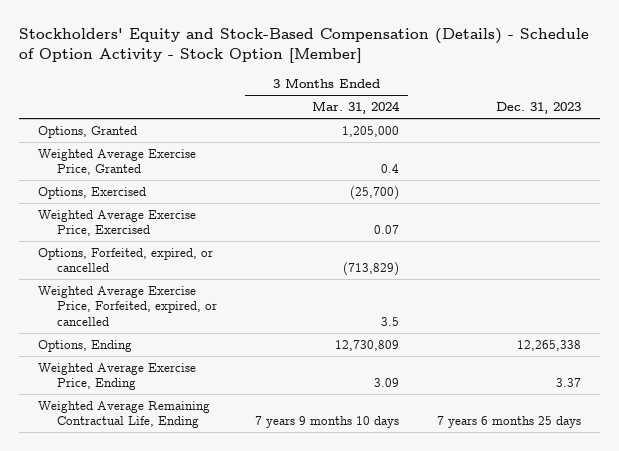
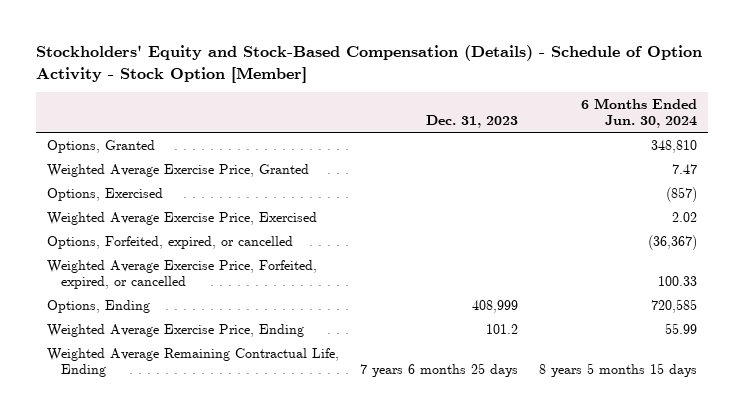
- | 3 Months Ended Mar. 31, 2024 | Dec. 31, 2023
+ | Dec. 31, 2023 | 6 Months Ended Jun. 30, 2024
- Options, Ending | 12,730,809 | 12,265,338
- Weighted Average Exercise Price, Ending | 3.09 | 3.37
+ Options, Ending | 408,999 | 720,585
+ Weighted Average Exercise Price, Ending | 101.2 | 55.99

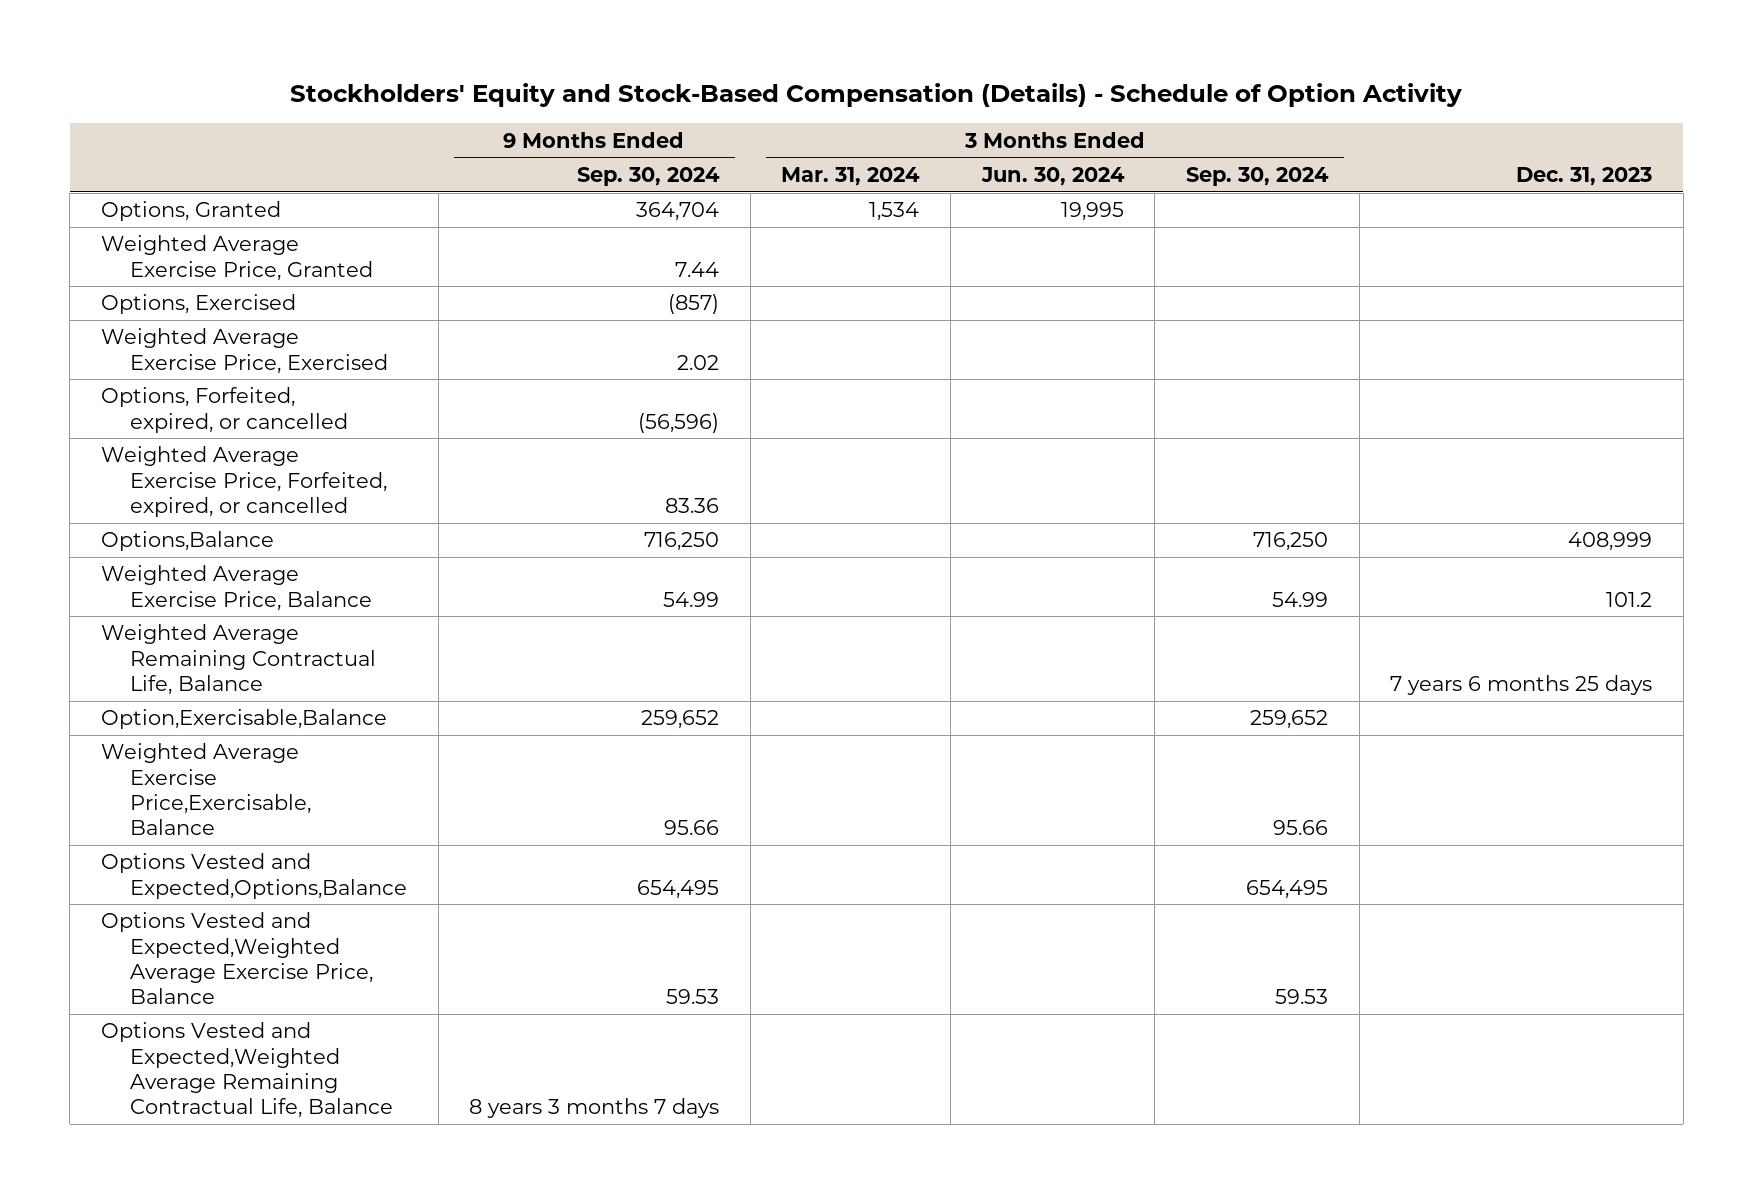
- Stockholders' Equity and Stock-Based Compensation (Details) - Schedule of Option Activity - Stock Option [Member]
+ Stockholders' Equity and Stock-Based Compensation (Details) - Schedule of Option Activity
- | Dec. 31, 2023 | 6 Months Ended Jun. 30, 2024
+ | 9 Months Ended Sep. 30, 2024 | 3 Months Ended Mar. 31, 2024 | 3 Months Ended Jun. 30, 2024 | 3 Months Ended Sep. 30, 2024 | Dec. 31, 2023
- Options, Ending | 408,999 | 720,585
- Weighted Average Exercise Price, Ending | 101.2 | 55.99
- Weighted Average Remaining Contractual Life, Ending | 7 years 6 months 25 days | 8 years 5 months 15 days
+ Options,Balance | 716,250 | | | 716,250 | 408,999
+ Weighted Average Exercise Price, Balance | 54.99 | | | 54.99 | 101.2
+ Weighted Average Remaining Contractual Life, Balance | | | | | 7 years 6 months 25 days
+ Option,Exercisable,Balance | 259,652 | | | 259,652 |
+ Weighted Average Exercise Price,Exercisable, Balance | 95.66 | | | 95.66 |
+ Options Vested and Expected,Options,Balance | 654,495 | | | 654,495 |
+ Options Vested and Expected,Weighted Average Exercise Price, Balance | 59.53 | | | 59.53 |
+ Options Vested and Expected,Weighted Average Remaining Contractual Life, Balance | 8 years 3 months 7 days | | | |

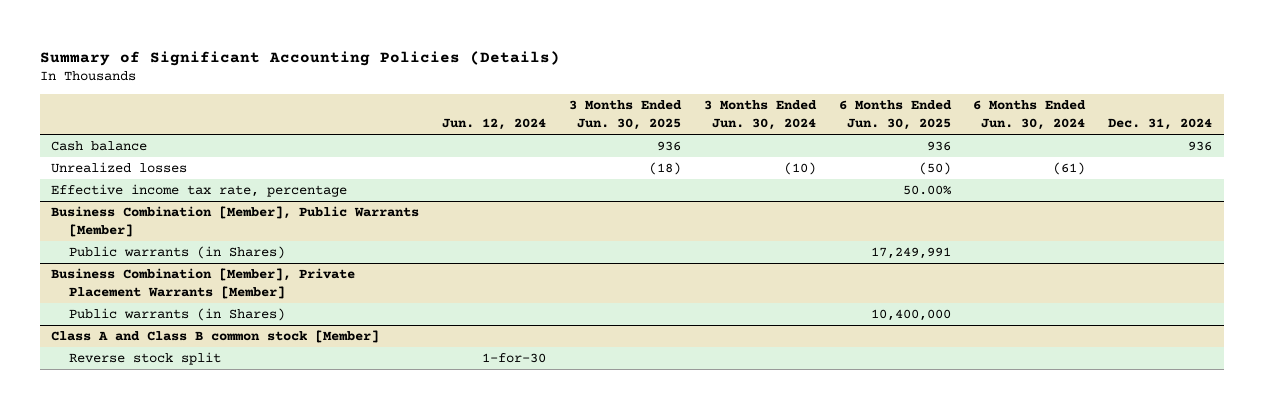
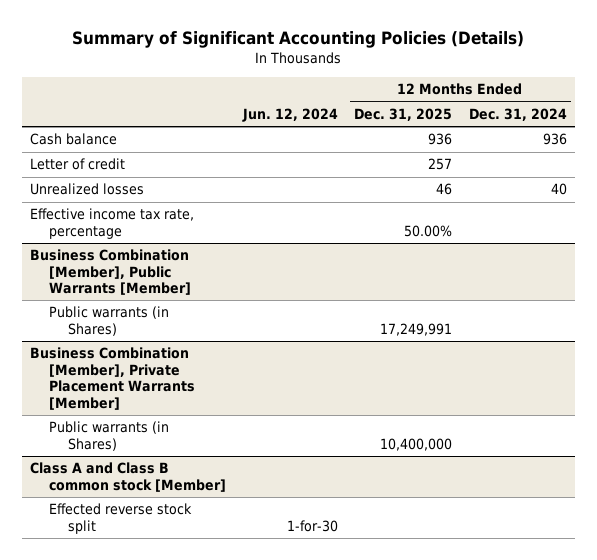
- | Jun. 12, 2024 | 3 Months Ended Jun. 30, 2025 | 3 Months Ended Jun. 30, 2024 | 6 Months Ended Jun. 30, 2025 | 6 Months Ended Jun. 30, 2024 | Dec. 31, 2024
+ | Jun. 12, 2024 | 12 Months Ended Dec. 31, 2025 | 12 Months Ended Dec. 31, 2024
+ Letter of credit | | 257 |
@ Class A and Class B common stock [Member]
- Reverse stock split | 1-for-30 | | | | |
+ Effected reverse stock split | 1-for-30 | |

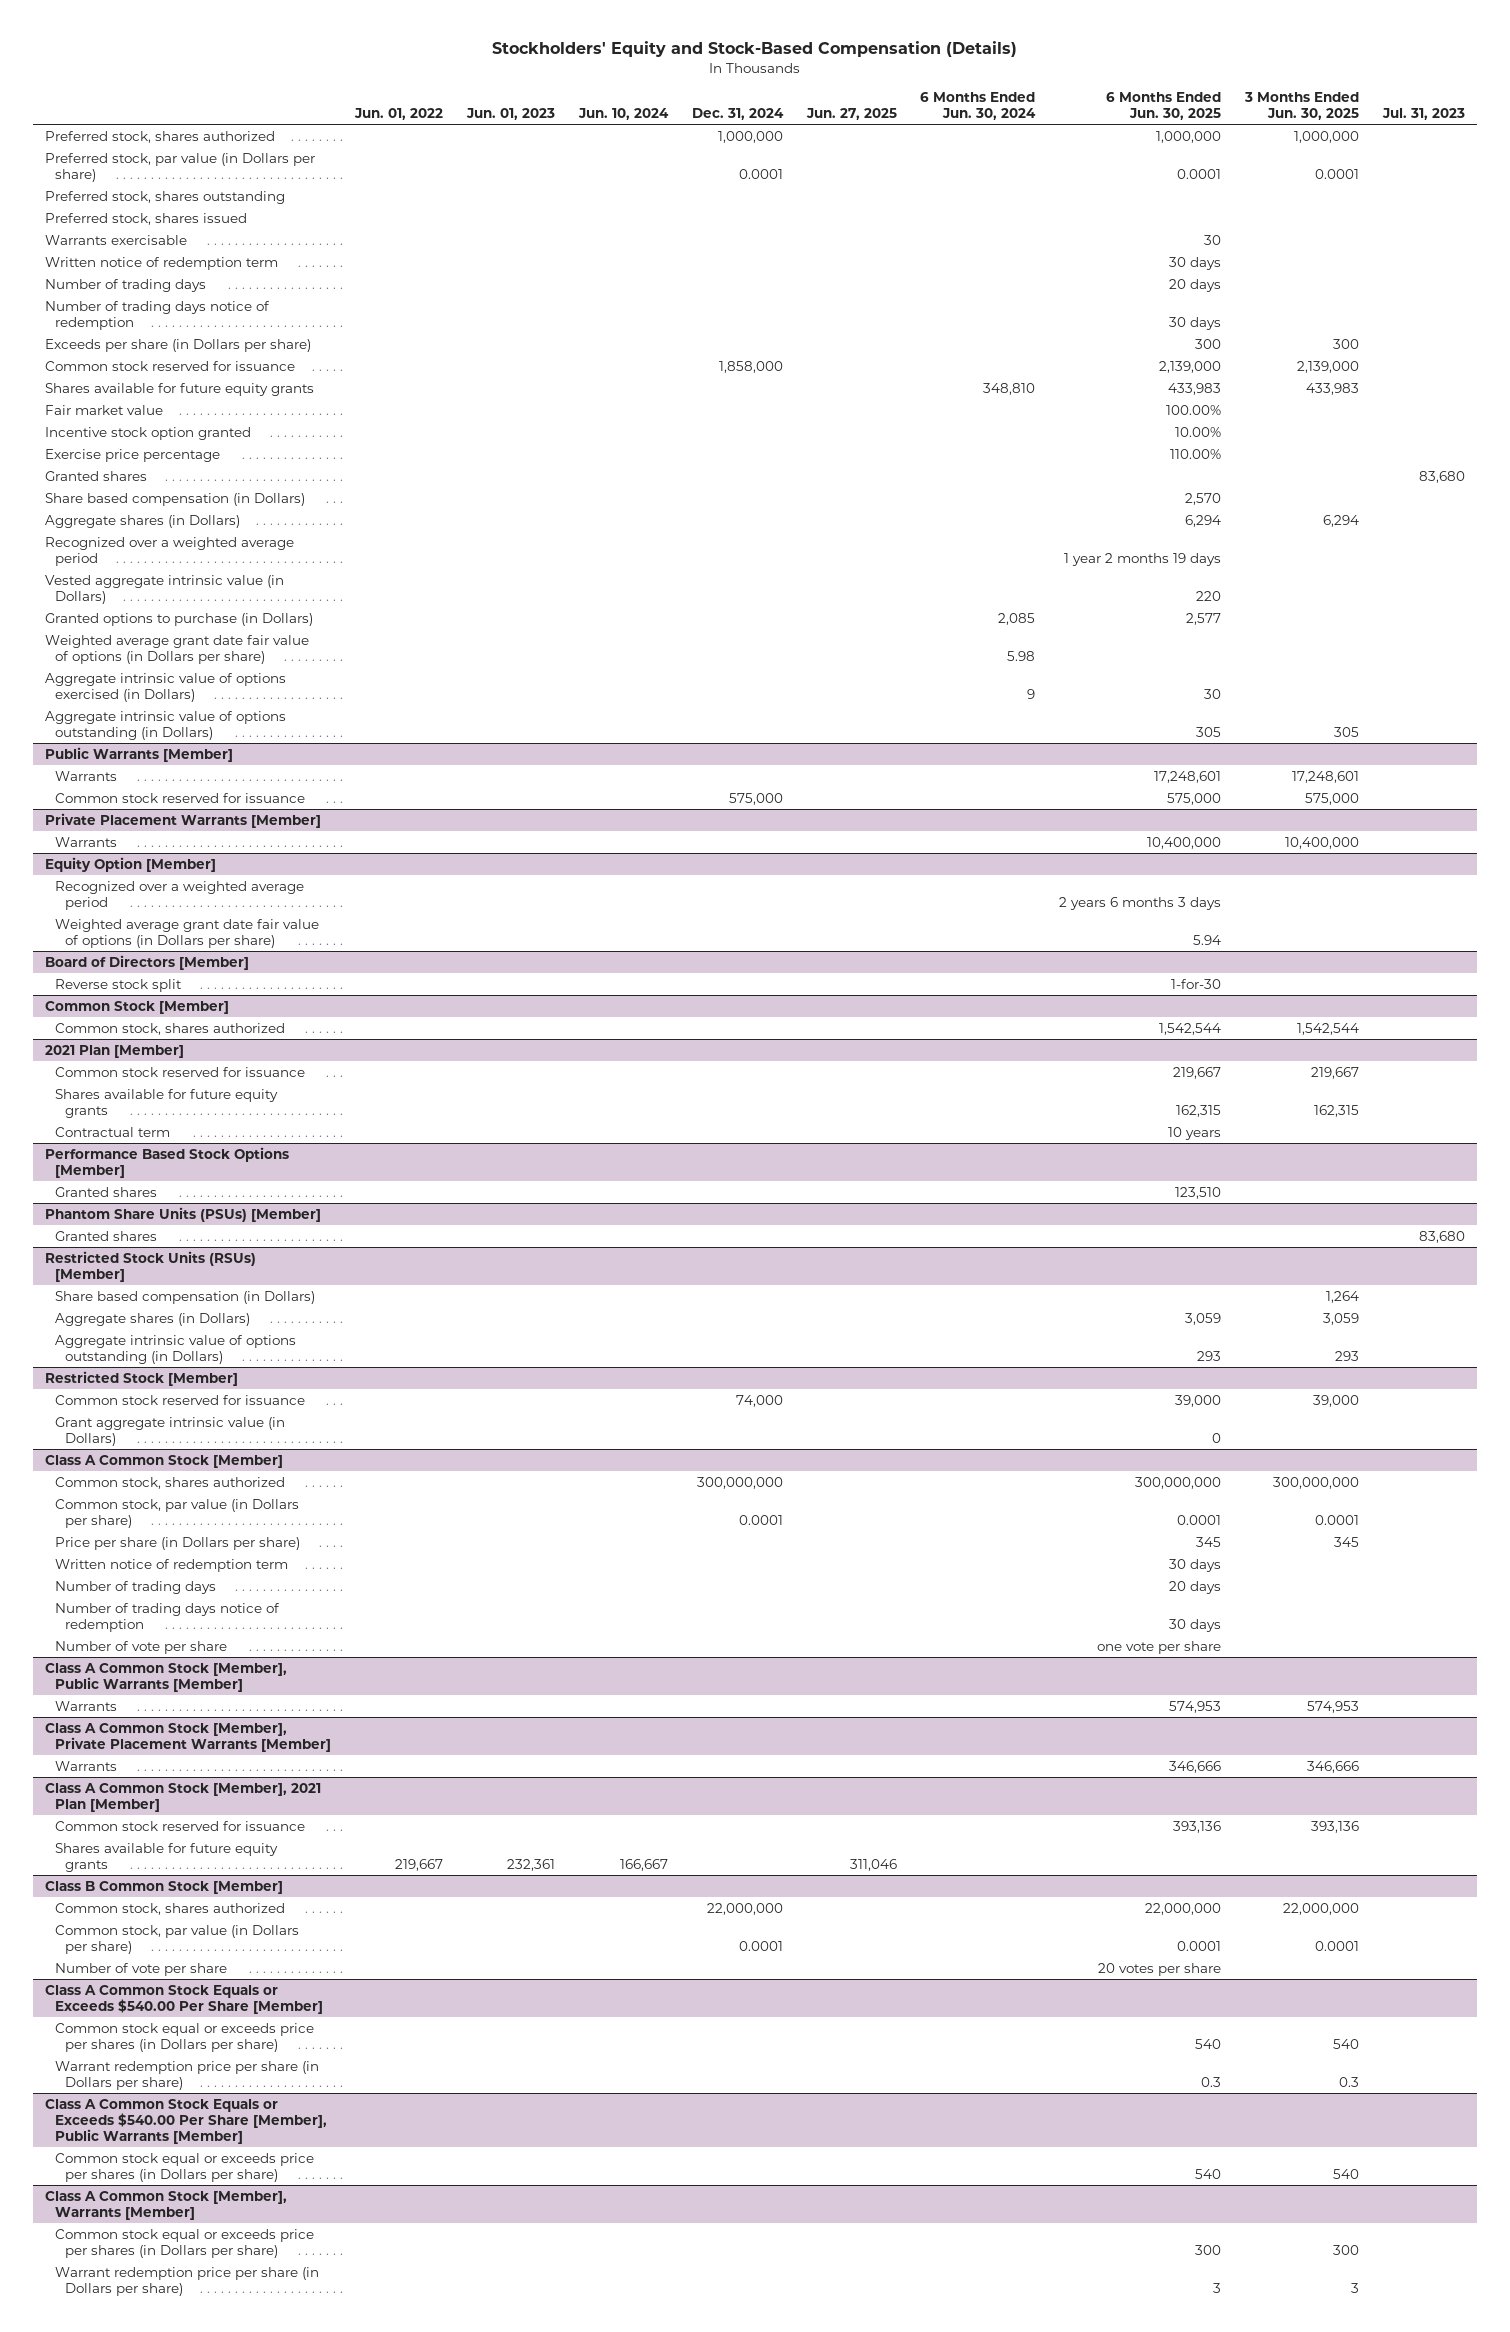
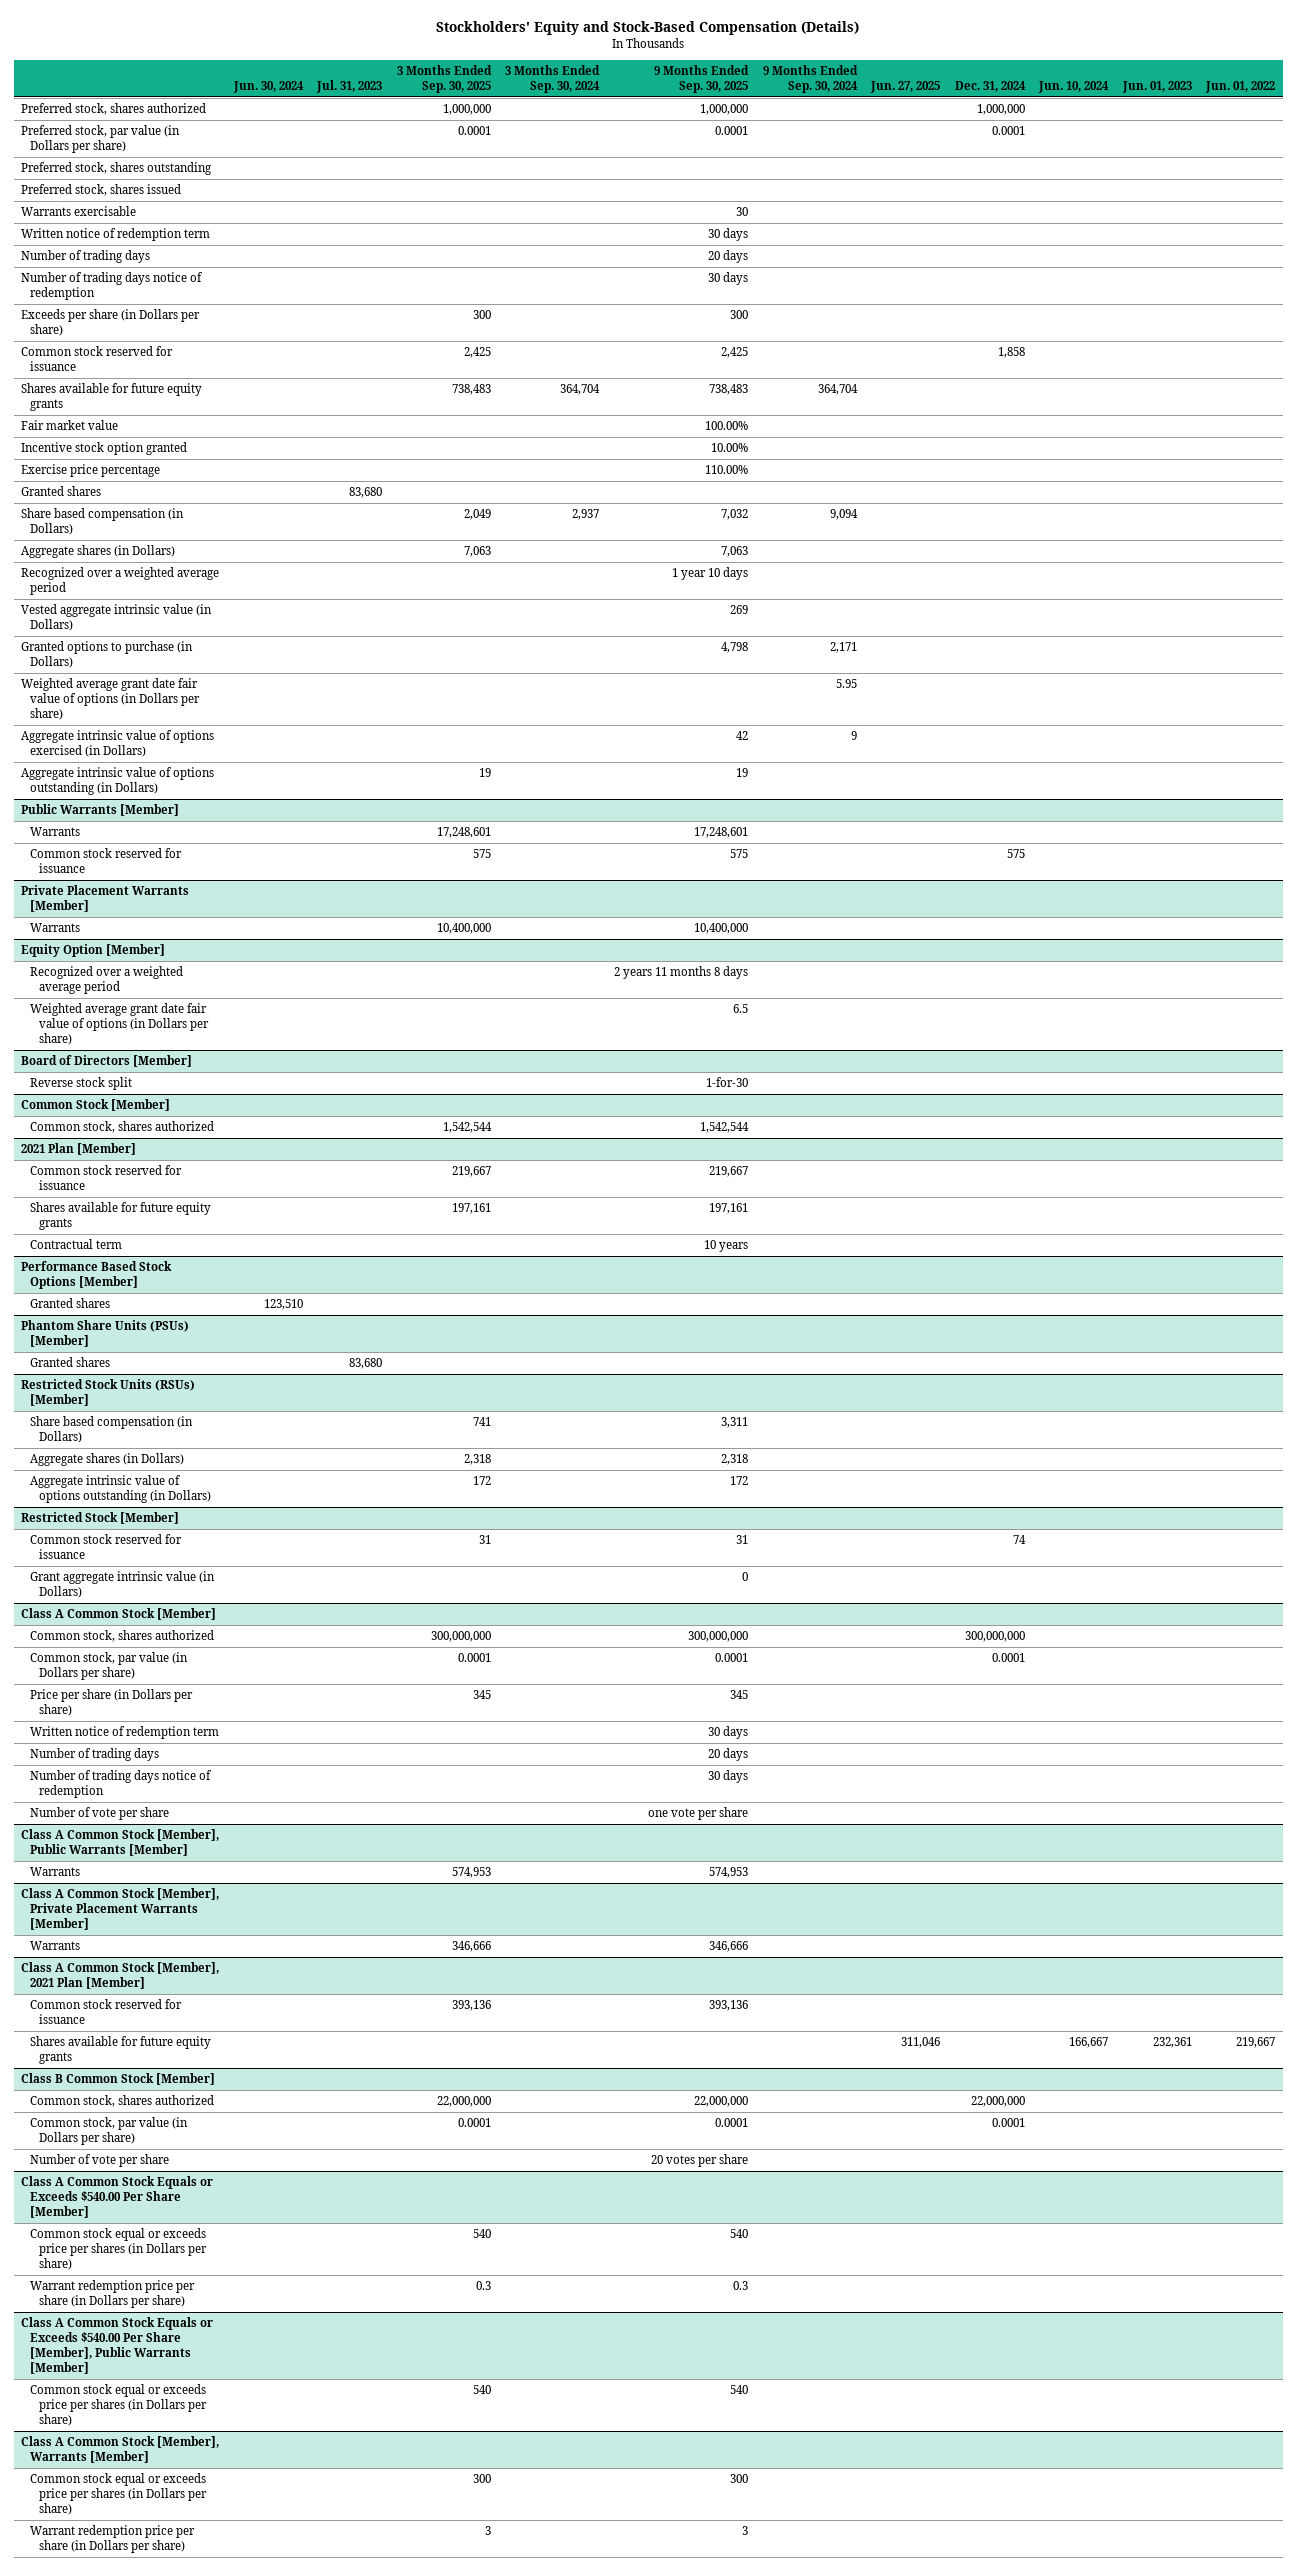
- | Jun. 01, 2022 | Jun. 01, 2023 | Jun. 10, 2024 | Dec. 31, 2024 | Jun. 27, 2025 | 6 Months Ended Jun. 30, 2024 | 6 Months Ended Jun. 30, 2025 | 3 Months Ended Jun. 30, 2025 | Jul. 31, 2023
+ | Jun. 30, 2024 | Jul. 31, 2023 | 3 Months Ended Sep. 30, 2025 | 3 Months Ended Sep. 30, 2024 | 9 Months Ended Sep. 30, 2025 | 9 Months Ended Sep. 30, 2024 | Jun. 27, 2025 | Dec. 31, 2024 | Jun. 10, 2024 | Jun. 01, 2023 | Jun. 01, 2022
- Common stock reserved for issuance | | | | 1,858,000 | | | 2,139,000 | 2,139,000 |
+ Common stock reserved for issuance | | | 2,425 | | 2,425 | | | 1,858 | | |
@ Public Warrants [Member]
- Common stock reserved for issuance | | | | 575,000 | | | 575,000 | 575,000 |
+ Common stock reserved for issuance | | | 575 | | 575 | | | 575 | | |
@ Restricted Stock [Member]
- Common stock reserved for issuance | | | | 74,000 | | | 39,000 | 39,000 |
+ Common stock reserved for issuance | | | 31 | | 31 | | | 74 | | |

